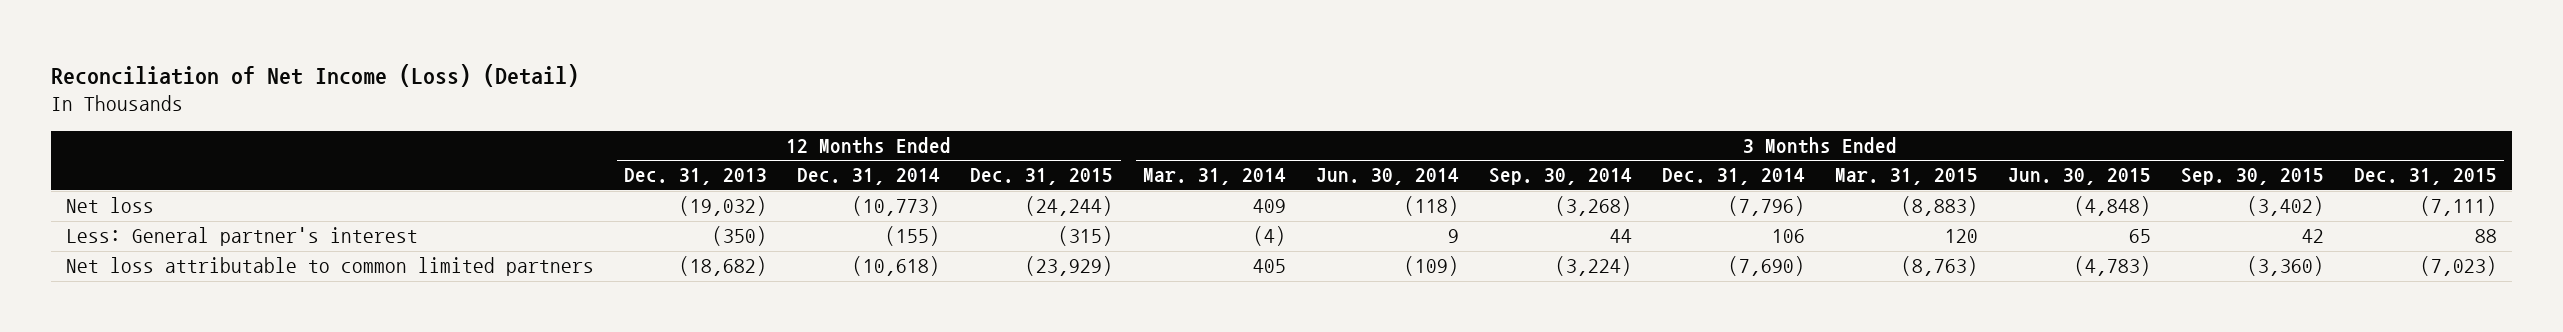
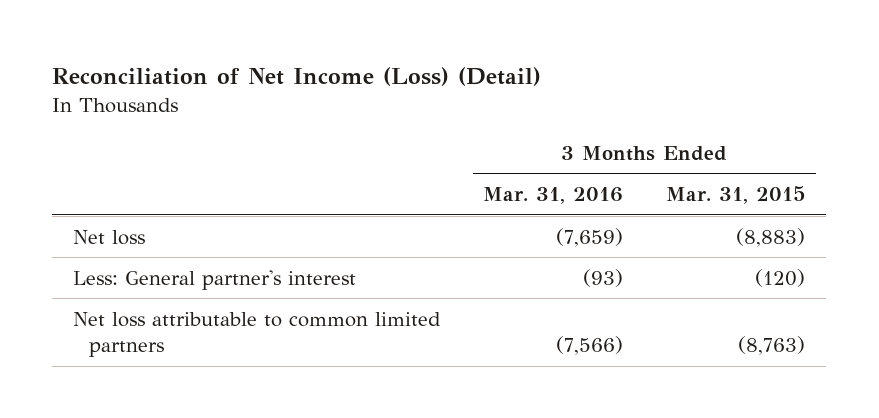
- | 12 Months Ended Dec. 31, 2013 | 12 Months Ended Dec. 31, 2014 | 12 Months Ended Dec. 31, 2015 | 3 Months Ended Mar. 31, 2014 | 3 Months Ended Jun. 30, 2014 | 3 Months Ended Sep. 30, 2014 | 3 Months Ended Dec. 31, 2014 | 3 Months Ended Mar. 31, 2015 | 3 Months Ended Jun. 30, 2015 | 3 Months Ended Sep. 30, 2015 | 3 Months Ended Dec. 31, 2015
+ | 3 Months Ended Mar. 31, 2016 | 3 Months Ended Mar. 31, 2015
- Less: General partner's interest | (350) | (155) | (315) | (4) | 9 | 44 | 106 | 120 | 65 | 42 | 88
+ Less: General partner's interest | (93) | (120)

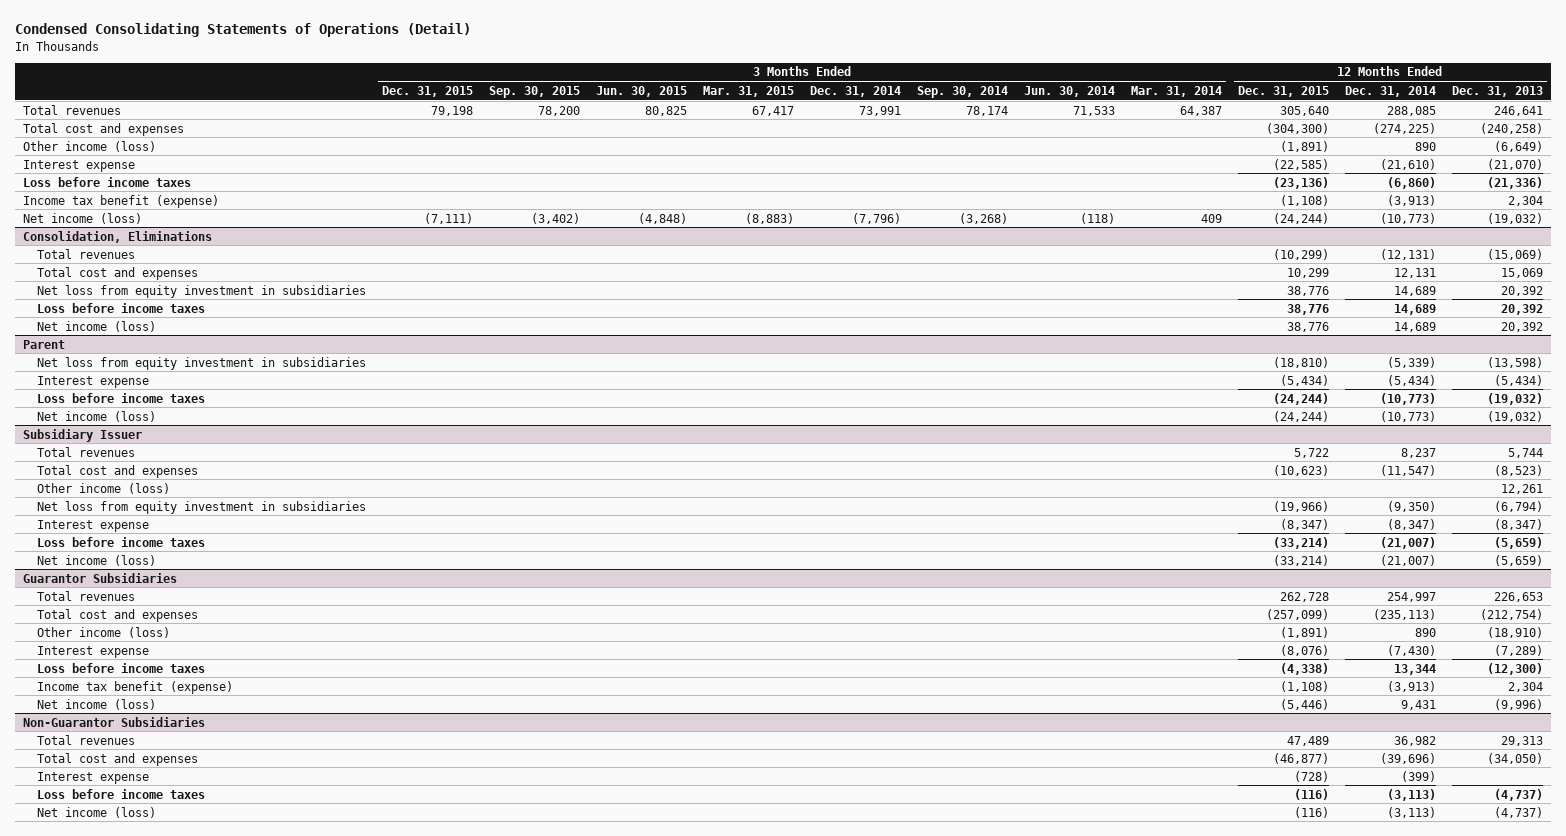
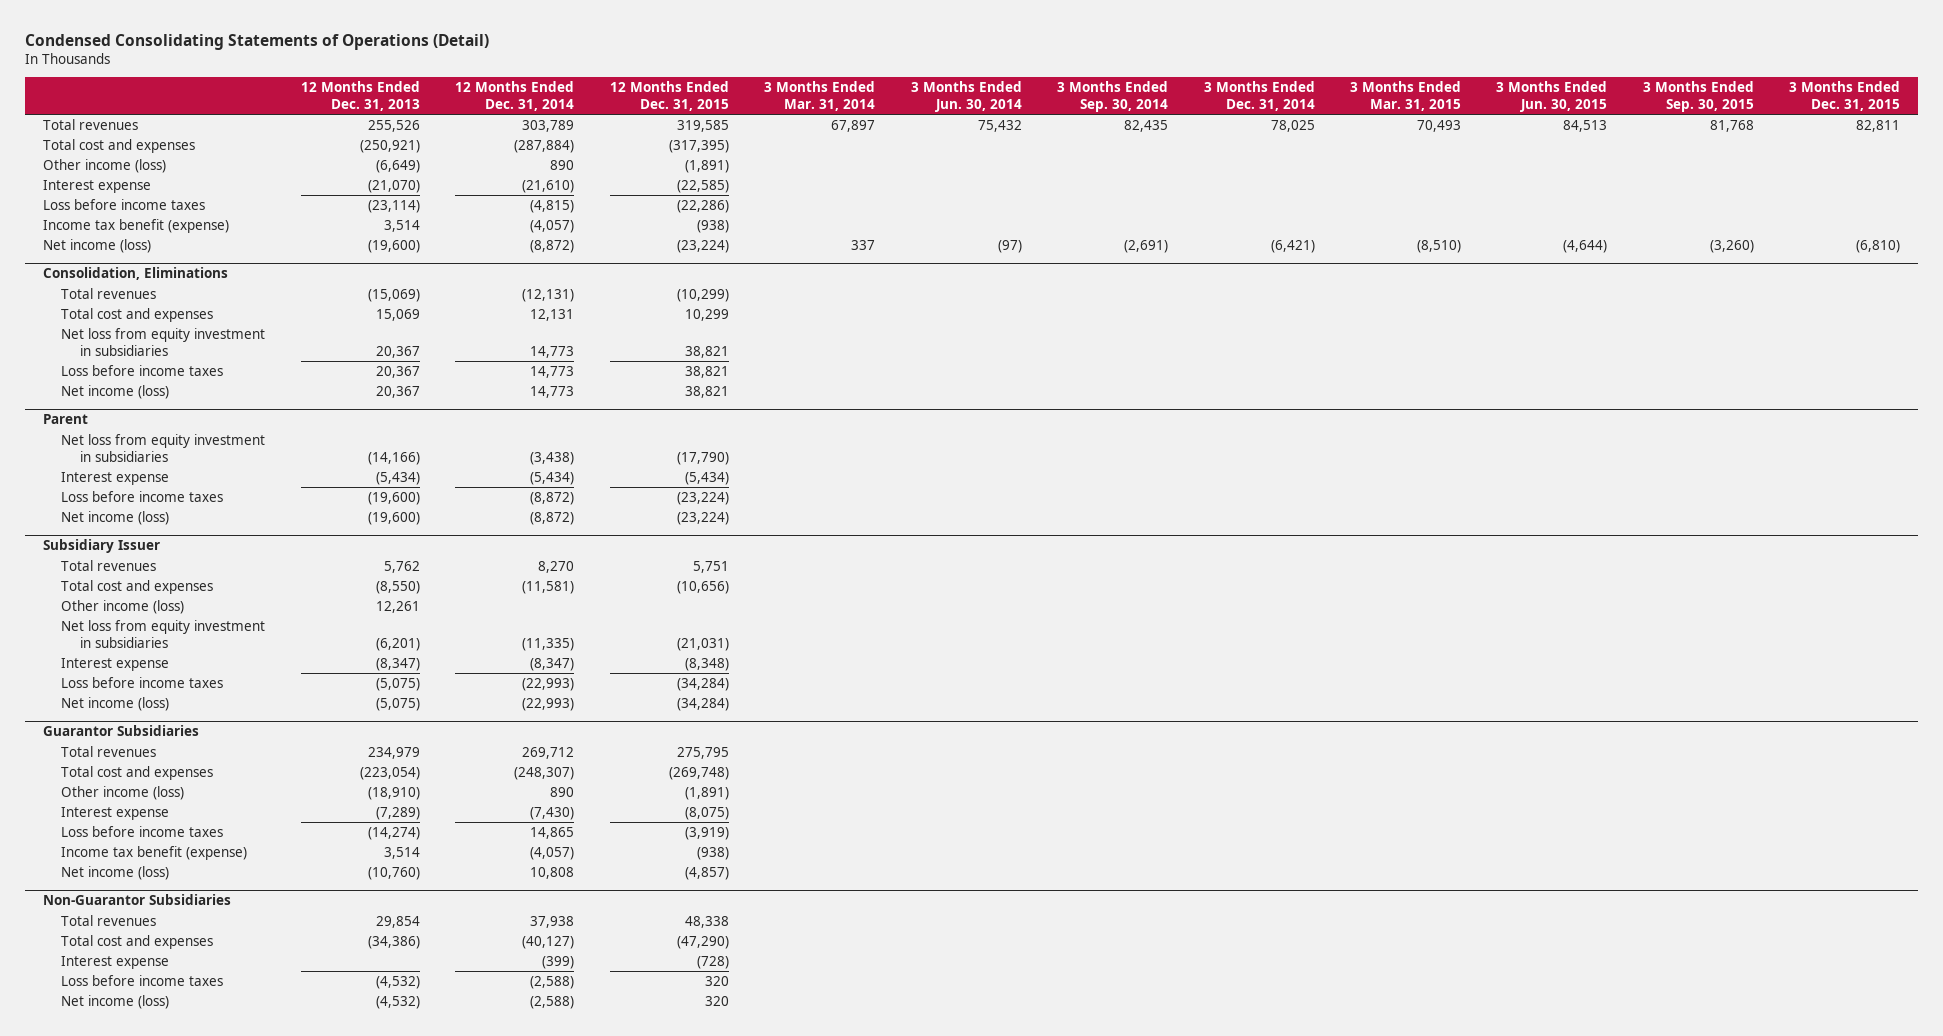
- | 3 Months Ended Dec. 31, 2015 | 3 Months Ended Sep. 30, 2015 | 3 Months Ended Jun. 30, 2015 | 3 Months Ended Mar. 31, 2015 | 3 Months Ended Dec. 31, 2014 | 3 Months Ended Sep. 30, 2014 | 3 Months Ended Jun. 30, 2014 | 3 Months Ended Mar. 31, 2014 | 12 Months Ended Dec. 31, 2015 | 12 Months Ended Dec. 31, 2014 | 12 Months Ended Dec. 31, 2013
+ | 12 Months Ended Dec. 31, 2013 | 12 Months Ended Dec. 31, 2014 | 12 Months Ended Dec. 31, 2015 | 3 Months Ended Mar. 31, 2014 | 3 Months Ended Jun. 30, 2014 | 3 Months Ended Sep. 30, 2014 | 3 Months Ended Dec. 31, 2014 | 3 Months Ended Mar. 31, 2015 | 3 Months Ended Jun. 30, 2015 | 3 Months Ended Sep. 30, 2015 | 3 Months Ended Dec. 31, 2015
- Total revenues | 79,198 | 78,200 | 80,825 | 67,417 | 73,991 | 78,174 | 71,533 | 64,387 | 305,640 | 288,085 | 246,641
- Total cost and expenses | | | | | | | | | (304,300) | (274,225) | (240,258)
+ Total revenues | 255,526 | 303,789 | 319,585 | 67,897 | 75,432 | 82,435 | 78,025 | 70,493 | 84,513 | 81,768 | 82,811
+ Total cost and expenses | (250,921) | (287,884) | (317,395) | | | | | | | |
- Loss before income taxes | | | | | | | | | (23,136) | (6,860) | (21,336)
- Income tax benefit (expense) | | | | | | | | | (1,108) | (3,913) | 2,304
- Net income (loss) | (7,111) | (3,402) | (4,848) | (8,883) | (7,796) | (3,268) | (118) | 409 | (24,244) | (10,773) | (19,032)
+ Loss before income taxes | (23,114) | (4,815) | (22,286) | | | | | | | |
+ Income tax benefit (expense) | 3,514 | (4,057) | (938) | | | | | | | |
+ Net income (loss) | (19,600) | (8,872) | (23,224) | 337 | (97) | (2,691) | (6,421) | (8,510) | (4,644) | (3,260) | (6,810)
@ Consolidation, Eliminations
- Net loss from equity investment in subsidiaries | | | | | | | | | 38,776 | 14,689 | 20,392
- Loss before income taxes | | | | | | | | | 38,776 | 14,689 | 20,392
- Net income (loss) | | | | | | | | | 38,776 | 14,689 | 20,392
+ Net loss from equity investment in subsidiaries | 20,367 | 14,773 | 38,821 | | | | | | | |
+ Loss before income taxes | 20,367 | 14,773 | 38,821 | | | | | | | |
+ Net income (loss) | 20,367 | 14,773 | 38,821 | | | | | | | |
@ Parent
- Net loss from equity investment in subsidiaries | | | | | | | | | (18,810) | (5,339) | (13,598)
+ Net loss from equity investment in subsidiaries | (14,166) | (3,438) | (17,790) | | | | | | | |
- Loss before income taxes | | | | | | | | | (24,244) | (10,773) | (19,032)
- Net income (loss) | | | | | | | | | (24,244) | (10,773) | (19,032)
+ Loss before income taxes | (19,600) | (8,872) | (23,224) | | | | | | | |
+ Net income (loss) | (19,600) | (8,872) | (23,224) | | | | | | | |
@ Subsidiary Issuer
- Total revenues | | | | | | | | | 5,722 | 8,237 | 5,744
- Total cost and expenses | | | | | | | | | (10,623) | (11,547) | (8,523)
+ Total revenues | 5,762 | 8,270 | 5,751 | | | | | | | |
+ Total cost and expenses | (8,550) | (11,581) | (10,656) | | | | | | | |
- Net loss from equity investment in subsidiaries | | | | | | | | | (19,966) | (9,350) | (6,794)
- Interest expense | | | | | | | | | (8,347) | (8,347) | (8,347)
- Loss before income taxes | | | | | | | | | (33,214) | (21,007) | (5,659)
- Net income (loss) | | | | | | | | | (33,214) | (21,007) | (5,659)
+ Net loss from equity investment in subsidiaries | (6,201) | (11,335) | (21,031) | | | | | | | |
+ Interest expense | (8,347) | (8,347) | (8,348) | | | | | | | |
+ Loss before income taxes | (5,075) | (22,993) | (34,284) | | | | | | | |
+ Net income (loss) | (5,075) | (22,993) | (34,284) | | | | | | | |
@ Guarantor Subsidiaries
- Total revenues | | | | | | | | | 262,728 | 254,997 | 226,653
- Total cost and expenses | | | | | | | | | (257,099) | (235,113) | (212,754)
+ Total revenues | 234,979 | 269,712 | 275,795 | | | | | | | |
+ Total cost and expenses | (223,054) | (248,307) | (269,748) | | | | | | | |
- Interest expense | | | | | | | | | (8,076) | (7,430) | (7,289)
- Loss before income taxes | | | | | | | | | (4,338) | 13,344 | (12,300)
- Income tax benefit (expense) | | | | | | | | | (1,108) | (3,913) | 2,304
- Net income (loss) | | | | | | | | | (5,446) | 9,431 | (9,996)
+ Interest expense | (7,289) | (7,430) | (8,075) | | | | | | | |
+ Loss before income taxes | (14,274) | 14,865 | (3,919) | | | | | | | |
+ Income tax benefit (expense) | 3,514 | (4,057) | (938) | | | | | | | |
+ Net income (loss) | (10,760) | 10,808 | (4,857) | | | | | | | |
@ Non-Guarantor Subsidiaries
- Total revenues | | | | | | | | | 47,489 | 36,982 | 29,313
- Total cost and expenses | | | | | | | | | (46,877) | (39,696) | (34,050)
+ Total revenues | 29,854 | 37,938 | 48,338 | | | | | | | |
+ Total cost and expenses | (34,386) | (40,127) | (47,290) | | | | | | | |
- Loss before income taxes | | | | | | | | | (116) | (3,113) | (4,737)
- Net income (loss) | | | | | | | | | (116) | (3,113) | (4,737)
+ Loss before income taxes | (4,532) | (2,588) | 320 | | | | | | | |
+ Net income (loss) | (4,532) | (2,588) | 320 | | | | | | | |

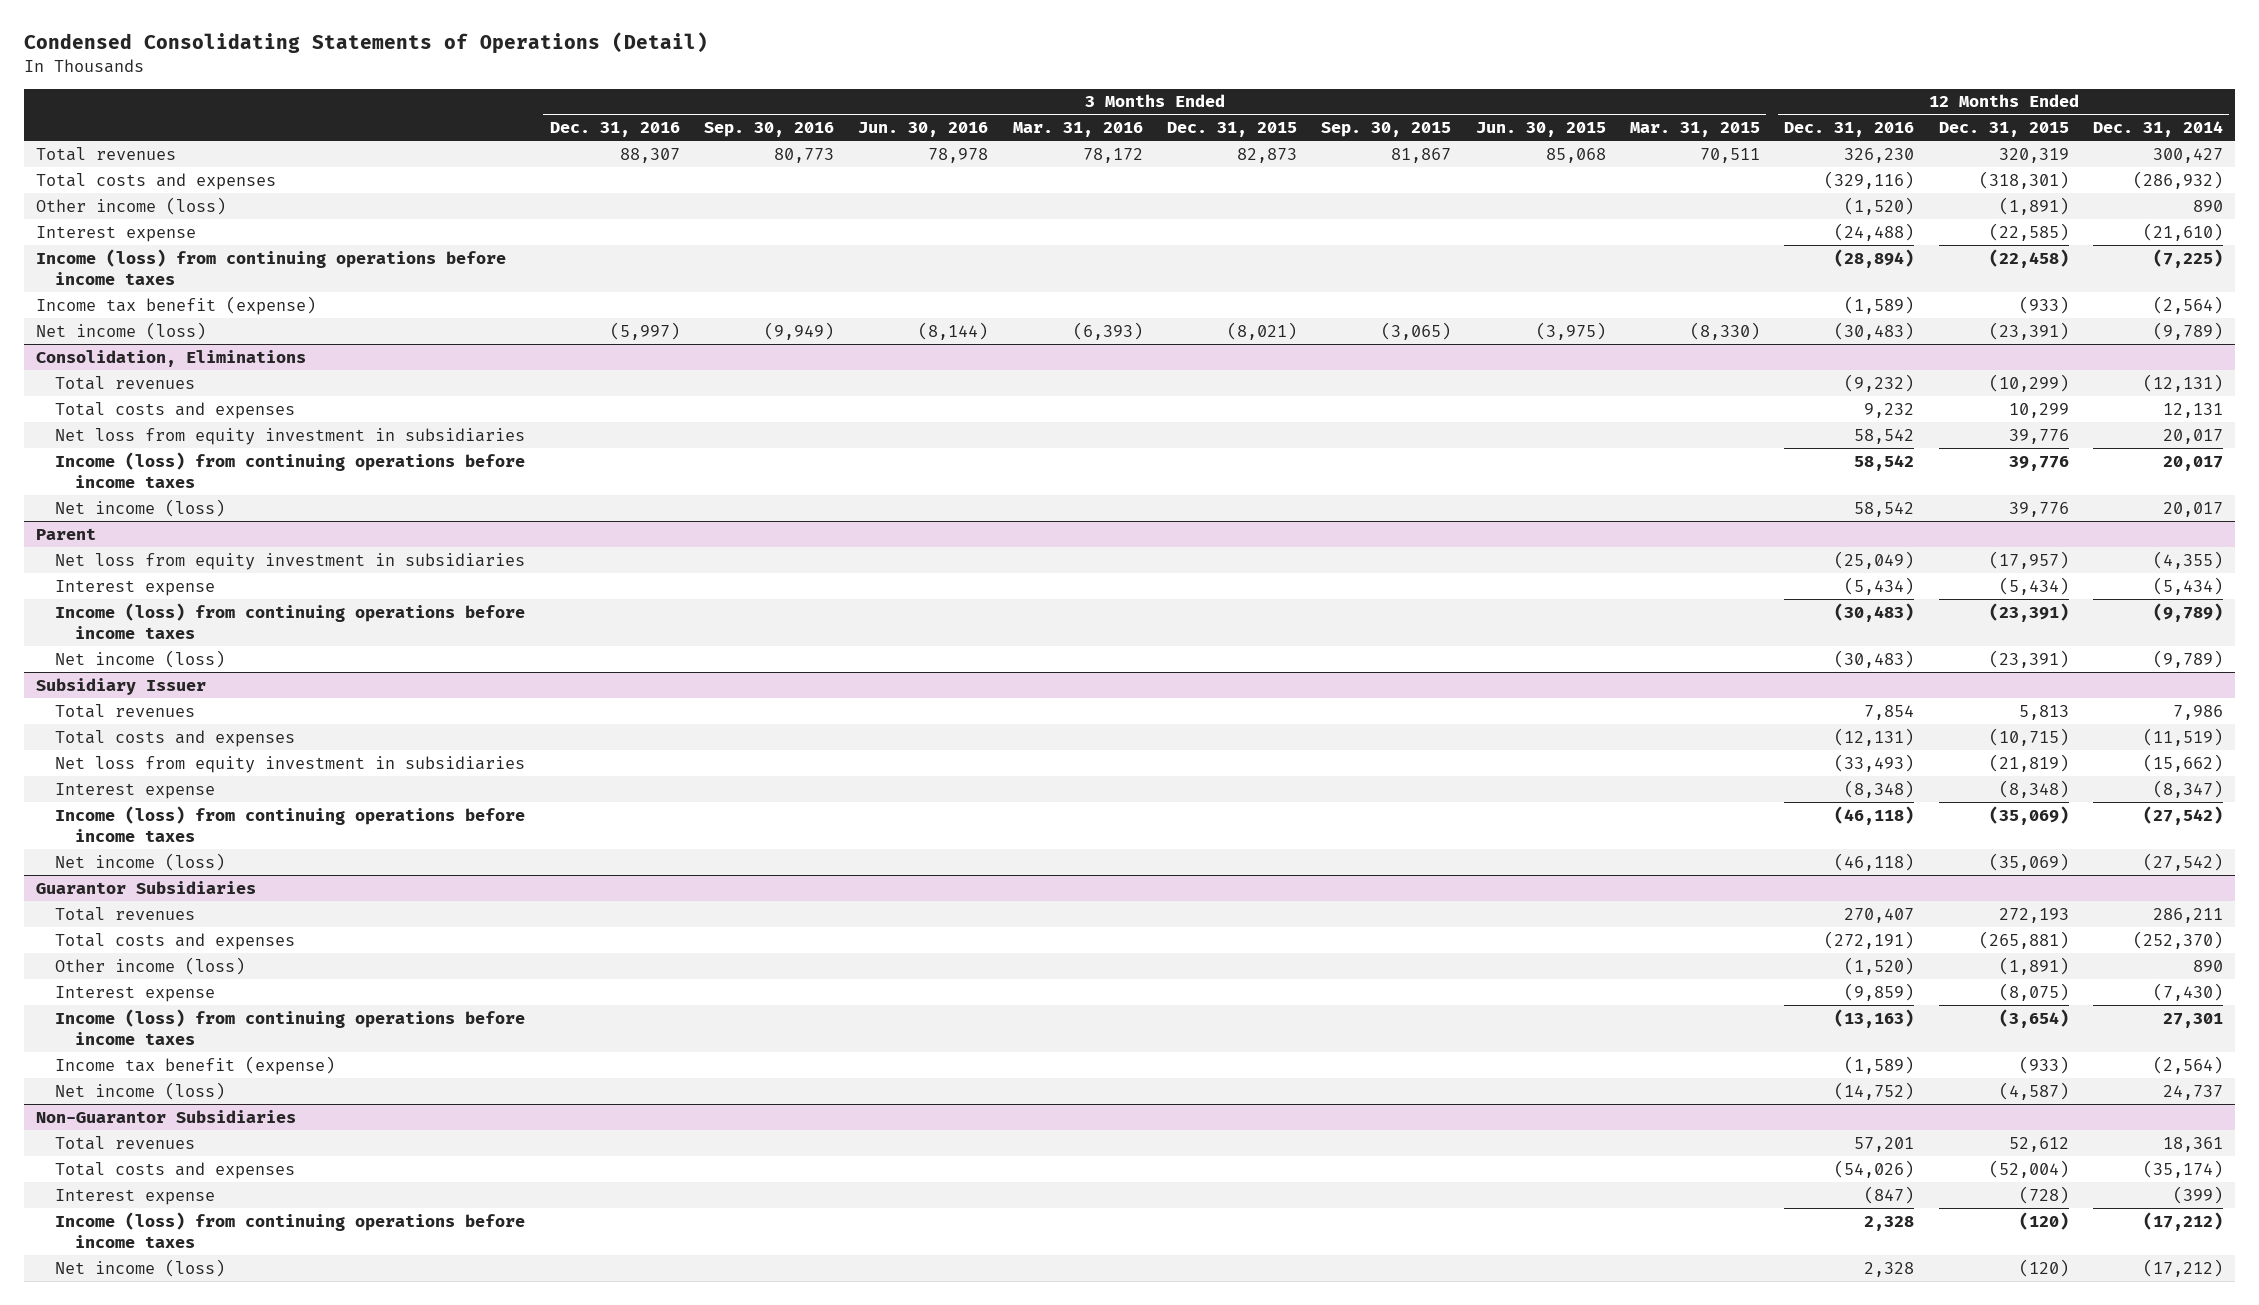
- | 12 Months Ended Dec. 31, 2013 | 12 Months Ended Dec. 31, 2014 | 12 Months Ended Dec. 31, 2015 | 3 Months Ended Mar. 31, 2014 | 3 Months Ended Jun. 30, 2014 | 3 Months Ended Sep. 30, 2014 | 3 Months Ended Dec. 31, 2014 | 3 Months Ended Mar. 31, 2015 | 3 Months Ended Jun. 30, 2015 | 3 Months Ended Sep. 30, 2015 | 3 Months Ended Dec. 31, 2015
+ | 3 Months Ended Dec. 31, 2016 | 3 Months Ended Sep. 30, 2016 | 3 Months Ended Jun. 30, 2016 | 3 Months Ended Mar. 31, 2016 | 3 Months Ended Dec. 31, 2015 | 3 Months Ended Sep. 30, 2015 | 3 Months Ended Jun. 30, 2015 | 3 Months Ended Mar. 31, 2015 | 12 Months Ended Dec. 31, 2016 | 12 Months Ended Dec. 31, 2015 | 12 Months Ended Dec. 31, 2014
- Total revenues | 255,526 | 303,789 | 319,585 | 67,897 | 75,432 | 82,435 | 78,025 | 70,493 | 84,513 | 81,768 | 82,811
- Total cost and expenses | (250,921) | (287,884) | (317,395) | | | | | | | |
+ Total revenues | 88,307 | 80,773 | 78,978 | 78,172 | 82,873 | 81,867 | 85,068 | 70,511 | 326,230 | 320,319 | 300,427
+ Total costs and expenses | | | | | | | | | (329,116) | (318,301) | (286,932)
- Loss before income taxes | (23,114) | (4,815) | (22,286) | | | | | | | |
- Income tax benefit (expense) | 3,514 | (4,057) | (938) | | | | | | | |
- Net income (loss) | (19,600) | (8,872) | (23,224) | 337 | (97) | (2,691) | (6,421) | (8,510) | (4,644) | (3,260) | (6,810)
+ Income (loss) from continuing operations before income taxes | | | | | | | | | (28,894) | (22,458) | (7,225)
+ Income tax benefit (expense) | | | | | | | | | (1,589) | (933) | (2,564)
+ Net income (loss) | (5,997) | (9,949) | (8,144) | (6,393) | (8,021) | (3,065) | (3,975) | (8,330) | (30,483) | (23,391) | (9,789)
@ Consolidation, Eliminations
- Total cost and expenses | 15,069 | 12,131 | 10,299 | | | | | | | |
- Net loss from equity investment in subsidiaries | 20,367 | 14,773 | 38,821 | | | | | | | |
- Loss before income taxes | 20,367 | 14,773 | 38,821 | | | | | | | |
- Net income (loss) | 20,367 | 14,773 | 38,821 | | | | | | | |
+ Total costs and expenses | | | | | | | | | 9,232 | 10,299 | 12,131
+ Net loss from equity investment in subsidiaries | | | | | | | | | 58,542 | 39,776 | 20,017
+ Income (loss) from continuing operations before income taxes | | | | | | | | | 58,542 | 39,776 | 20,017
+ Net income (loss) | | | | | | | | | 58,542 | 39,776 | 20,017
@ Parent
- Net loss from equity investment in subsidiaries | (14,166) | (3,438) | (17,790) | | | | | | | |
+ Net loss from equity investment in subsidiaries | | | | | | | | | (25,049) | (17,957) | (4,355)
- Loss before income taxes | (19,600) | (8,872) | (23,224) | | | | | | | |
- Net income (loss) | (19,600) | (8,872) | (23,224) | | | | | | | |
+ Income (loss) from continuing operations before income taxes | | | | | | | | | (30,483) | (23,391) | (9,789)
+ Net income (loss) | | | | | | | | | (30,483) | (23,391) | (9,789)
@ Subsidiary Issuer
- Total revenues | 5,762 | 8,270 | 5,751 | | | | | | | |
- Total cost and expenses | (8,550) | (11,581) | (10,656) | | | | | | | |
- Other income (loss) | 12,261 | | | | | | | | | |
- Net loss from equity investment in subsidiaries | (6,201) | (11,335) | (21,031) | | | | | | | |
+ Total revenues | | | | | | | | | 7,854 | 5,813 | 7,986
+ Total costs and expenses | | | | | | | | | (12,131) | (10,715) | (11,519)
+ Net loss from equity investment in subsidiaries | | | | | | | | | (33,493) | (21,819) | (15,662)
- Loss before income taxes | (5,075) | (22,993) | (34,284) | | | | | | | |
- Net income (loss) | (5,075) | (22,993) | (34,284) | | | | | | | |
+ Income (loss) from continuing operations before income taxes | | | | | | | | | (46,118) | (35,069) | (27,542)
+ Net income (loss) | | | | | | | | | (46,118) | (35,069) | (27,542)
@ Guarantor Subsidiaries
- Total revenues | 234,979 | 269,712 | 275,795 | | | | | | | |
- Total cost and expenses | (223,054) | (248,307) | (269,748) | | | | | | | |
+ Total revenues | | | | | | | | | 270,407 | 272,193 | 286,211
+ Total costs and expenses | | | | | | | | | (272,191) | (265,881) | (252,370)
- Loss before income taxes | (14,274) | 14,865 | (3,919) | | | | | | | |
- Income tax benefit (expense) | 3,514 | (4,057) | (938) | | | | | | | |
- Net income (loss) | (10,760) | 10,808 | (4,857) | | | | | | | |
+ Income (loss) from continuing operations before income taxes | | | | | | | | | (13,163) | (3,654) | 27,301
+ Income tax benefit (expense) | | | | | | | | | (1,589) | (933) | (2,564)
+ Net income (loss) | | | | | | | | | (14,752) | (4,587) | 24,737
@ Non-Guarantor Subsidiaries
- Total revenues | 29,854 | 37,938 | 48,338 | | | | | | | |
- Total cost and expenses | (34,386) | (40,127) | (47,290) | | | | | | | |
+ Total revenues | | | | | | | | | 57,201 | 52,612 | 18,361
+ Total costs and expenses | | | | | | | | | (54,026) | (52,004) | (35,174)
- Loss before income taxes | (4,532) | (2,588) | 320 | | | | | | | |
- Net income (loss) | (4,532) | (2,588) | 320 | | | | | | | |
+ Income (loss) from continuing operations before income taxes | | | | | | | | | 2,328 | (120) | (17,212)
+ Net income (loss) | | | | | | | | | 2,328 | (120) | (17,212)

